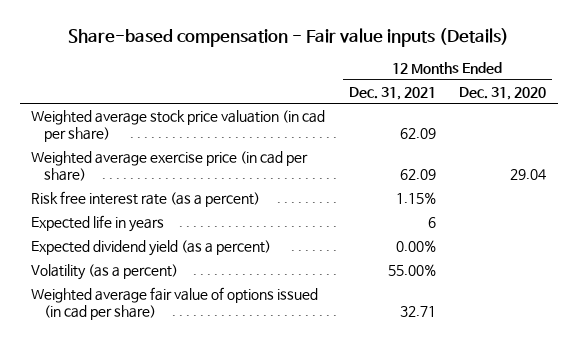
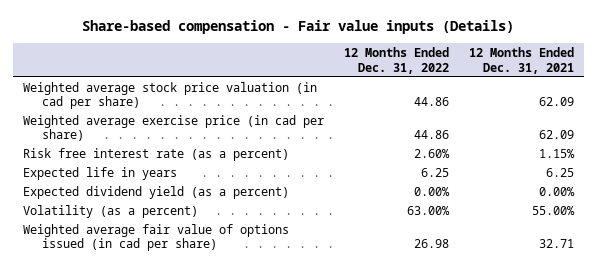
- | 12 Months Ended Dec. 31, 2021 | 12 Months Ended Dec. 31, 2020
+ | 12 Months Ended Dec. 31, 2022 | 12 Months Ended Dec. 31, 2021
- Expected life in years | 6 |
+ Expected life in years | 6.25 | 6.25

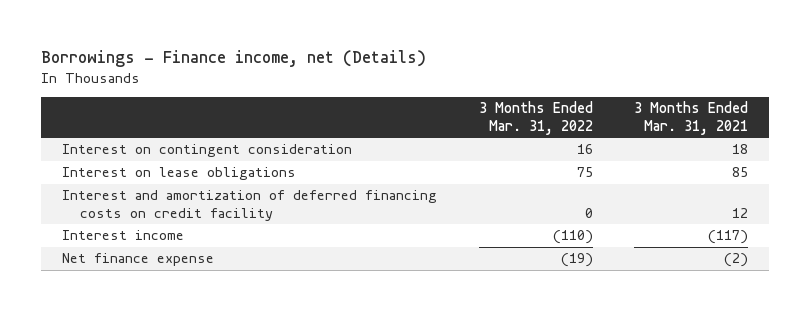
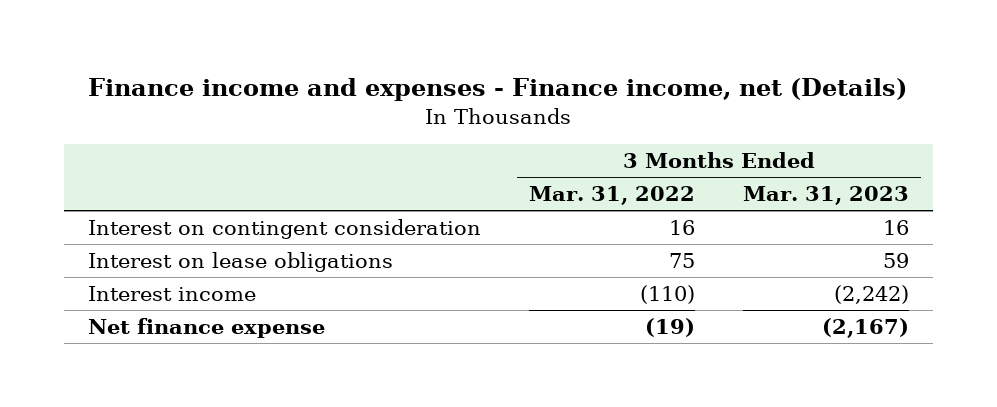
- Borrowings - Finance income, net (Details)
+ Finance income and expenses - Finance income, net (Details)
- | 3 Months Ended Mar. 31, 2022 | 3 Months Ended Mar. 31, 2021
+ | 3 Months Ended Mar. 31, 2022 | 3 Months Ended Mar. 31, 2023
- Interest and amortization of deferred financing costs on credit facility | 0 | 12

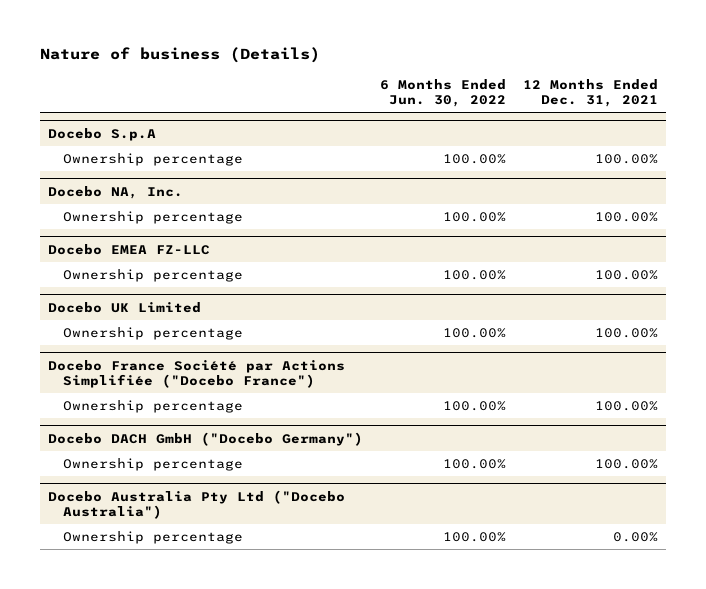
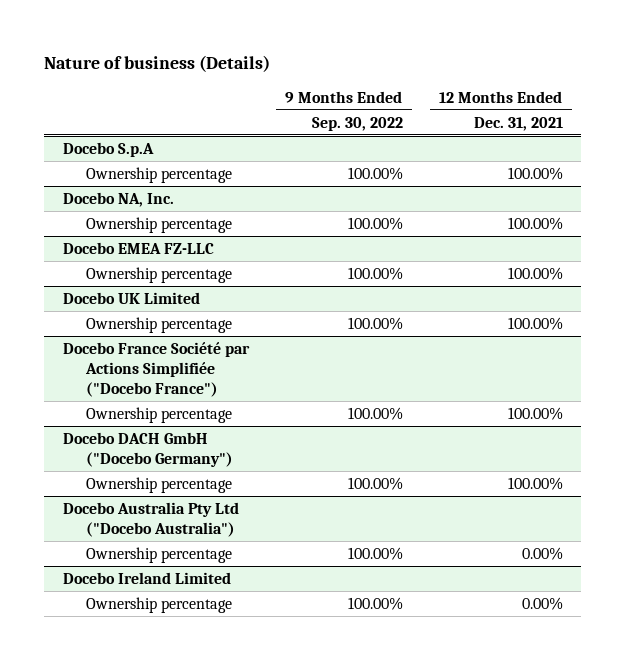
- | 6 Months Ended Jun. 30, 2022 | 12 Months Ended Dec. 31, 2021
+ | 9 Months Ended Sep. 30, 2022 | 12 Months Ended Dec. 31, 2021
+ Docebo Ireland Limited
+ Ownership percentage | 100.00% | 0.00%

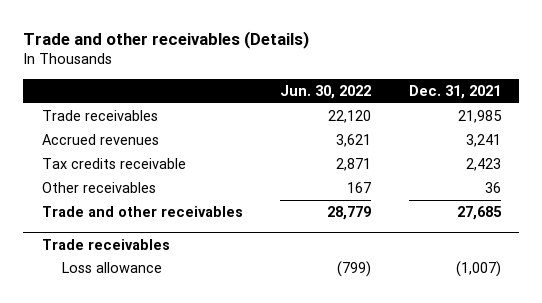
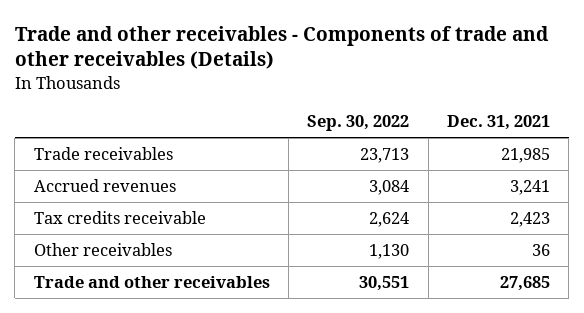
- Trade and other receivables (Details)
+ Trade and other receivables - Components of trade and other receivables (Details)
- | Jun. 30, 2022 | Dec. 31, 2021
+ | Sep. 30, 2022 | Dec. 31, 2021
- Trade receivables
- Loss allowance | (799) | (1,007)

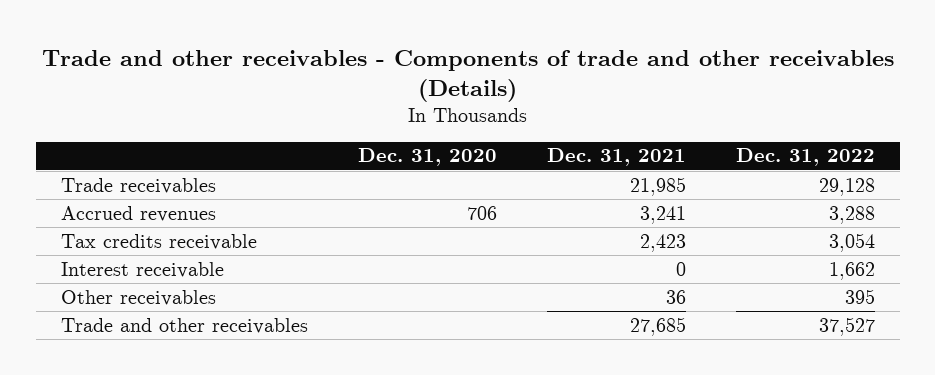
- | Sep. 30, 2022 | Dec. 31, 2021
+ | Dec. 31, 2020 | Dec. 31, 2021 | Dec. 31, 2022
+ Interest receivable | | 0 | 1,662

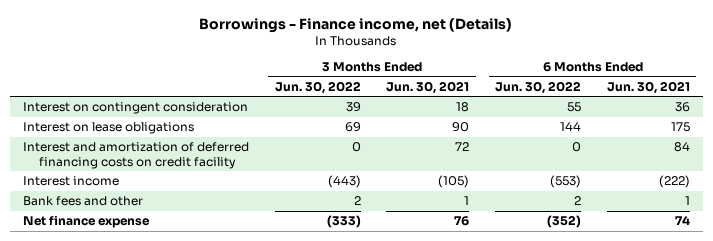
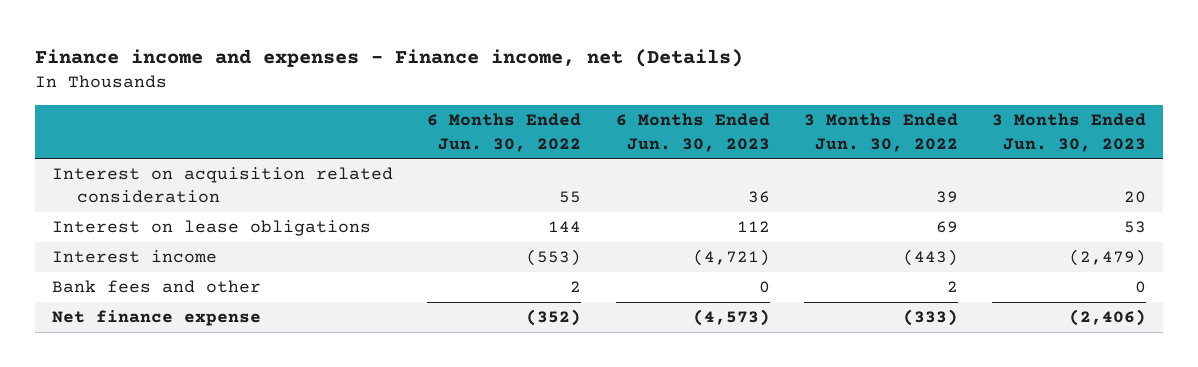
- Borrowings - Finance income, net (Details)
+ Finance income and expenses - Finance income, net (Details)
- | 3 Months Ended Jun. 30, 2022 | 3 Months Ended Jun. 30, 2021 | 6 Months Ended Jun. 30, 2022 | 6 Months Ended Jun. 30, 2021
+ | 6 Months Ended Jun. 30, 2022 | 6 Months Ended Jun. 30, 2023 | 3 Months Ended Jun. 30, 2022 | 3 Months Ended Jun. 30, 2023
- Interest on contingent consideration | 39 | 18 | 55 | 36
+ Interest on acquisition related consideration | 55 | 36 | 39 | 20
- Interest and amortization of deferred financing costs on credit facility | 0 | 72 | 0 | 84

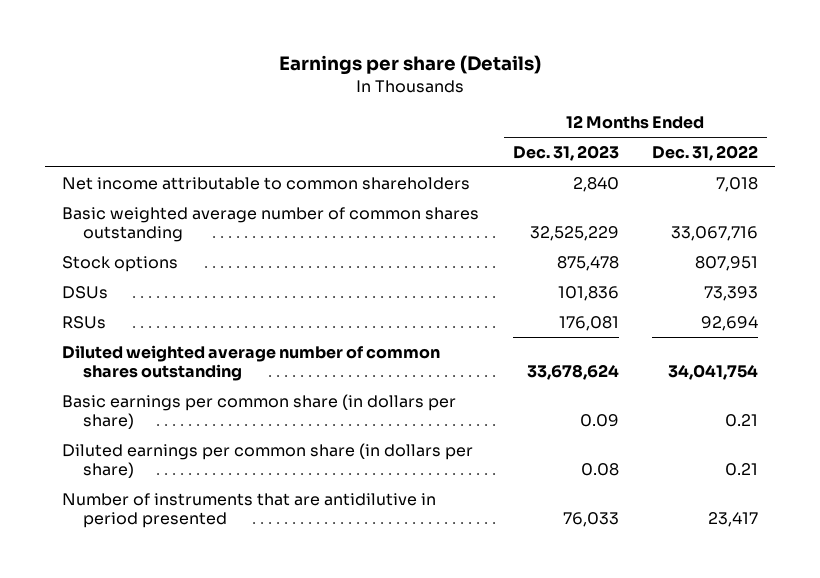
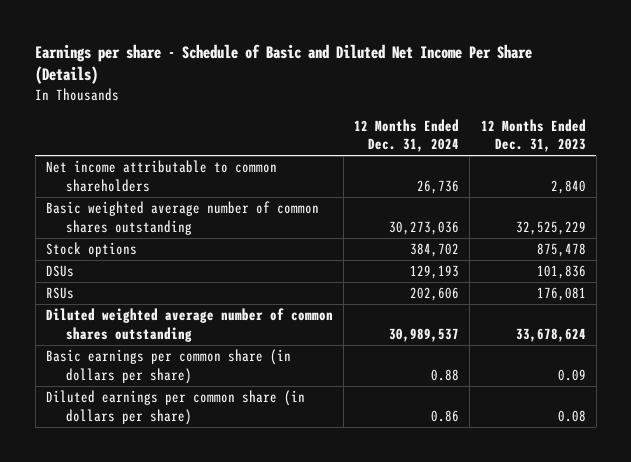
- Earnings per share (Details)
+ Earnings per share - Schedule of Basic and Diluted Net Income Per Share (Details)
- | 12 Months Ended Dec. 31, 2023 | 12 Months Ended Dec. 31, 2022
+ | 12 Months Ended Dec. 31, 2024 | 12 Months Ended Dec. 31, 2023
- Number of instruments that are antidilutive in period presented | 76,033 | 23,417

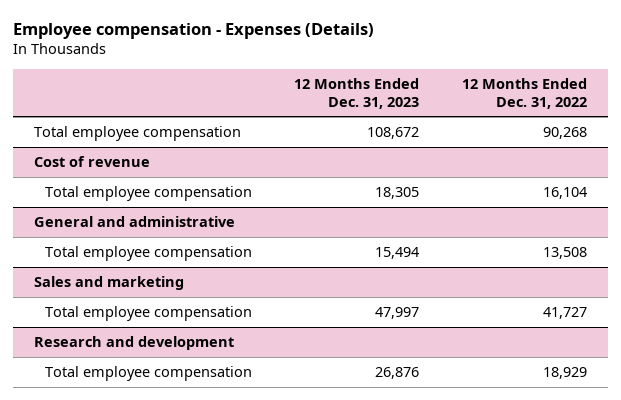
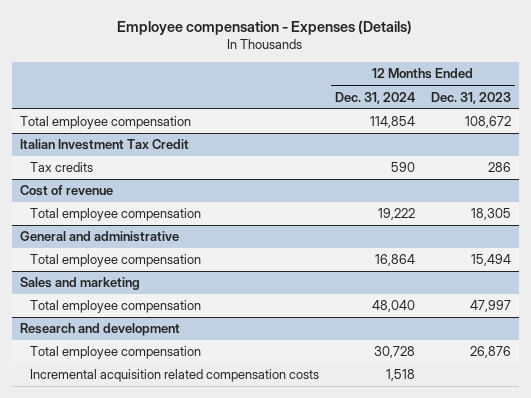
- | 12 Months Ended Dec. 31, 2023 | 12 Months Ended Dec. 31, 2022
+ | 12 Months Ended Dec. 31, 2024 | 12 Months Ended Dec. 31, 2023
+ Italian Investment Tax Credit
+ Tax credits | 590 | 286
@ Research and development
+ Incremental acquisition related compensation costs | 1,518 |

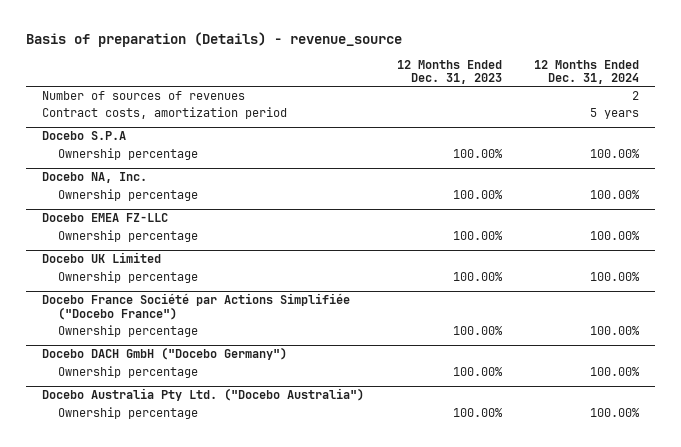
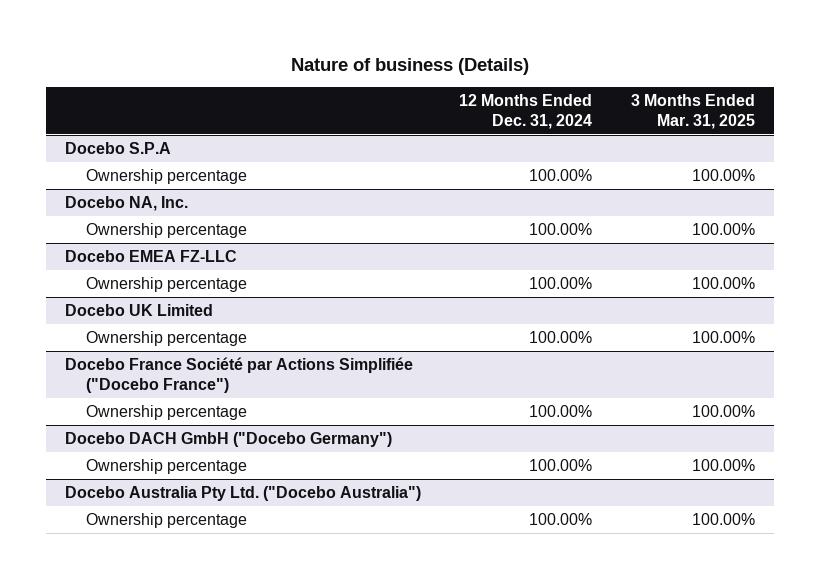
- Basis of preparation (Details) - revenue_source
+ Nature of business (Details)
- | 12 Months Ended Dec. 31, 2023 | 12 Months Ended Dec. 31, 2024
+ | 12 Months Ended Dec. 31, 2024 | 3 Months Ended Mar. 31, 2025
- Number of sources of revenues | | 2
- Contract costs, amortization period | | 5 years

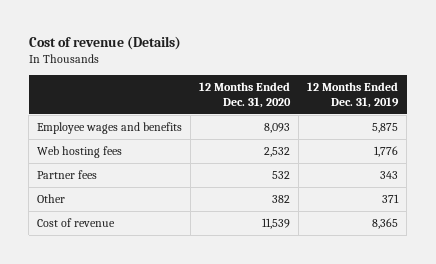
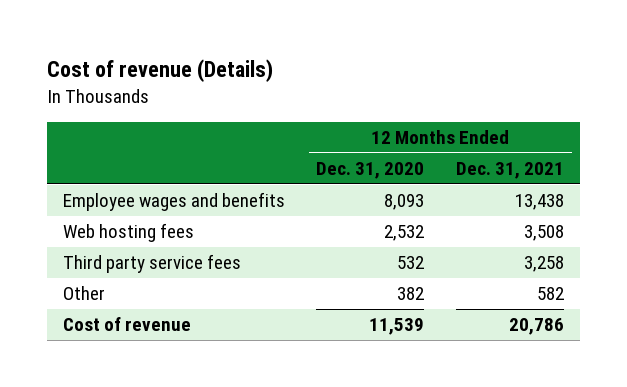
- | 12 Months Ended Dec. 31, 2020 | 12 Months Ended Dec. 31, 2019
+ | 12 Months Ended Dec. 31, 2020 | 12 Months Ended Dec. 31, 2021
- Partner fees | 532 | 343
+ Third party service fees | 532 | 3,258

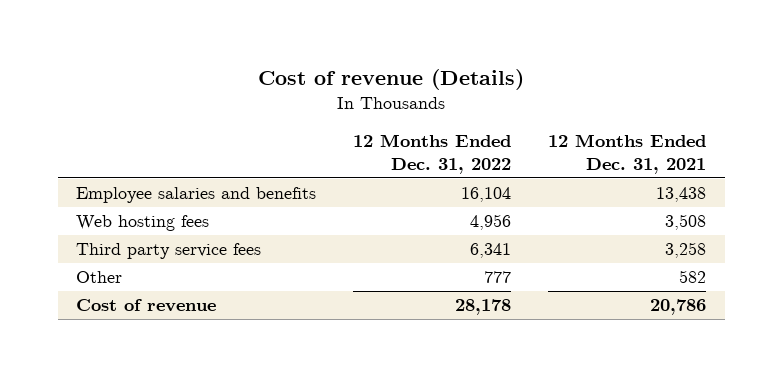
- | 12 Months Ended Dec. 31, 2020 | 12 Months Ended Dec. 31, 2021
+ | 12 Months Ended Dec. 31, 2022 | 12 Months Ended Dec. 31, 2021
- Employee wages and benefits | 8,093 | 13,438
+ Employee salaries and benefits | 16,104 | 13,438

